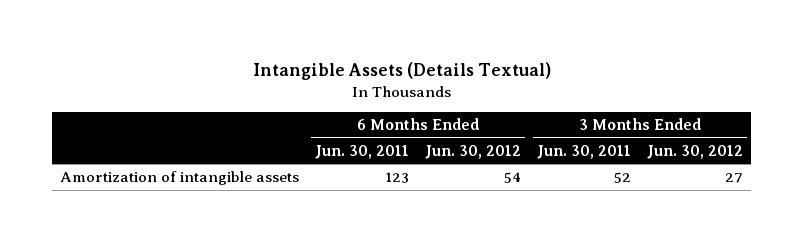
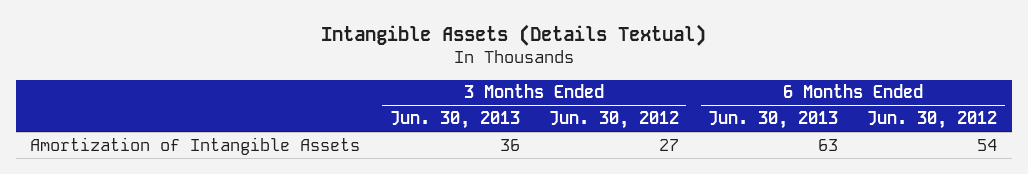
- | 6 Months Ended Jun. 30, 2011 | 6 Months Ended Jun. 30, 2012 | 3 Months Ended Jun. 30, 2011 | 3 Months Ended Jun. 30, 2012
+ | 3 Months Ended Jun. 30, 2013 | 3 Months Ended Jun. 30, 2012 | 6 Months Ended Jun. 30, 2013 | 6 Months Ended Jun. 30, 2012
- Amortization of intangible assets | 123 | 54 | 52 | 27
+ Amortization of Intangible Assets | 36 | 27 | 63 | 54

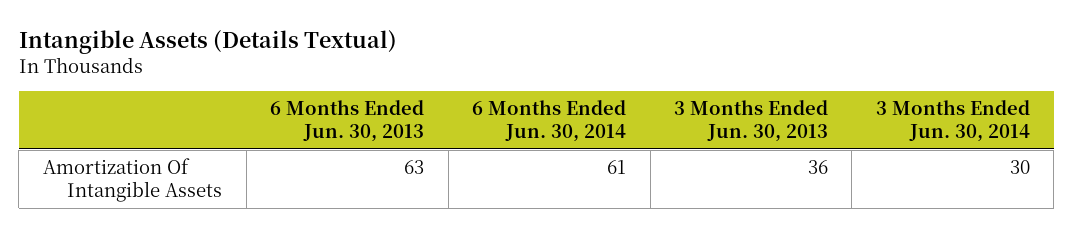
- | 3 Months Ended Jun. 30, 2013 | 3 Months Ended Jun. 30, 2012 | 6 Months Ended Jun. 30, 2013 | 6 Months Ended Jun. 30, 2012
+ | 6 Months Ended Jun. 30, 2013 | 6 Months Ended Jun. 30, 2014 | 3 Months Ended Jun. 30, 2013 | 3 Months Ended Jun. 30, 2014
- Amortization of Intangible Assets | 36 | 27 | 63 | 54
+ Amortization Of Intangible Assets | 63 | 61 | 36 | 30

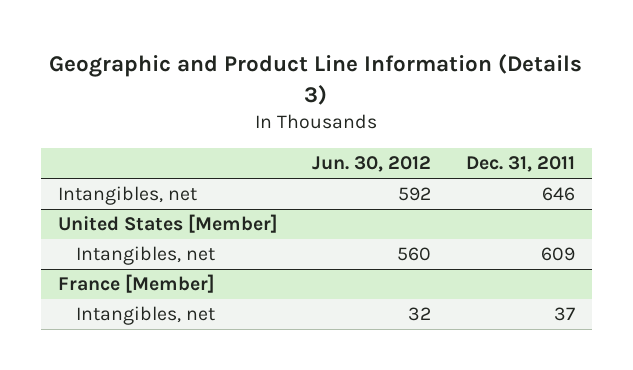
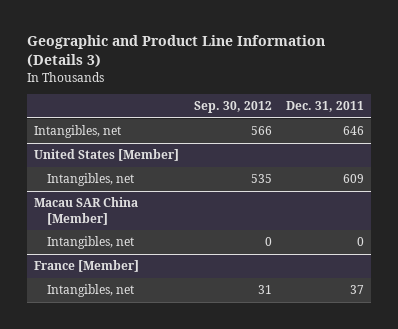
- | Jun. 30, 2012 | Dec. 31, 2011
+ | Sep. 30, 2012 | Dec. 31, 2011
+ Macau SAR China [Member]
+ Intangibles, net | 0 | 0

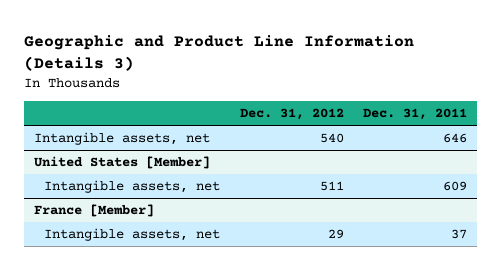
- | Sep. 30, 2012 | Dec. 31, 2011
+ | Dec. 31, 2012 | Dec. 31, 2011
- Intangibles, net | 566 | 646
+ Intangible assets, net | 540 | 646
@ United States [Member]
- Intangibles, net | 535 | 609
- Macau SAR China [Member]
- Intangibles, net | 0 | 0
@ United States [Member]
+ Intangible assets, net | 511 | 609
@ France [Member]
- Intangibles, net | 31 | 37
+ Intangible assets, net | 29 | 37

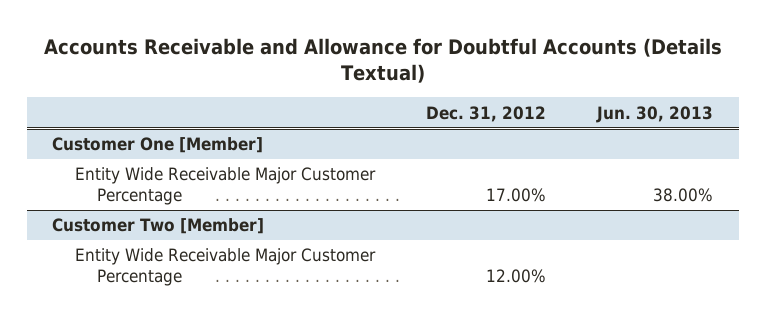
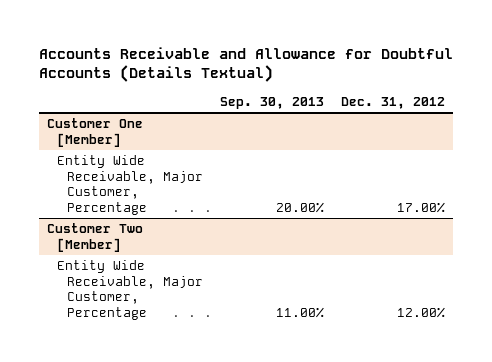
- | Dec. 31, 2012 | Jun. 30, 2013
+ | Sep. 30, 2013 | Dec. 31, 2012
@ Customer One [Member]
- Entity Wide Receivable Major Customer Percentage | 17.00% | 38.00%
+ Entity Wide Receivable, Major Customer, Percentage | 20.00% | 17.00%
@ Customer Two [Member]
- Entity Wide Receivable Major Customer Percentage | 12.00% |
+ Entity Wide Receivable, Major Customer, Percentage | 11.00% | 12.00%

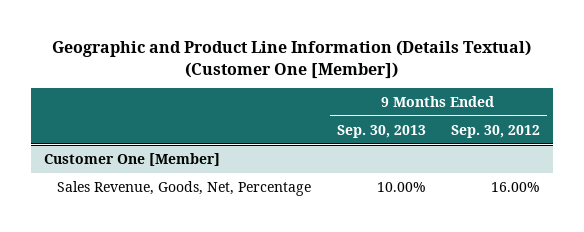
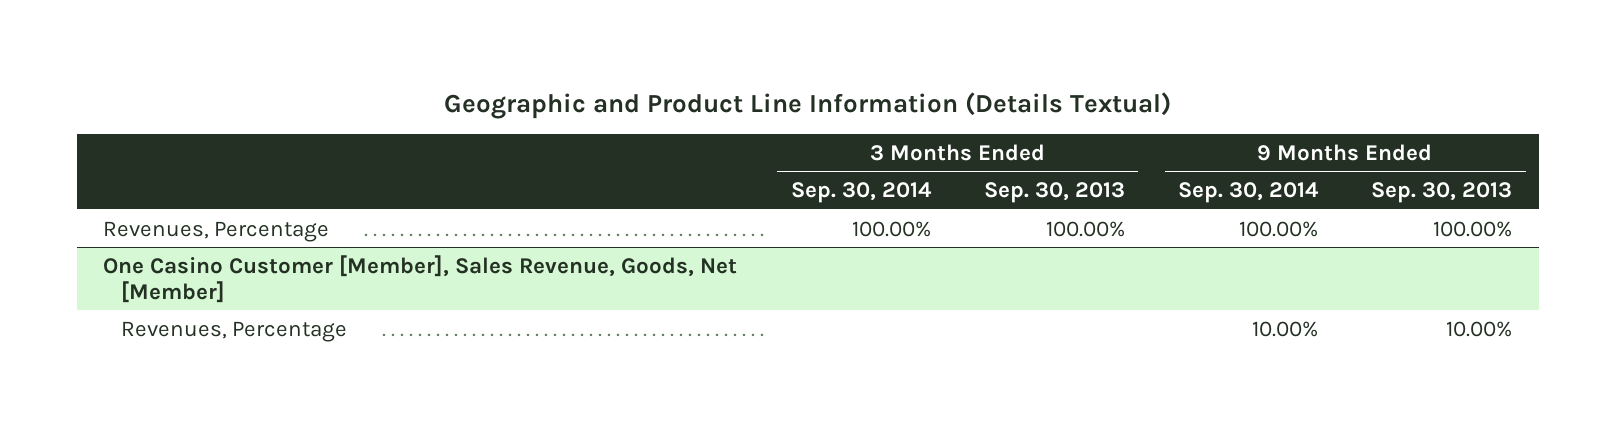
- Geographic and Product Line Information (Details Textual) (Customer One [Member])
+ Geographic and Product Line Information (Details Textual)
- | 9 Months Ended Sep. 30, 2013 | 9 Months Ended Sep. 30, 2012
+ | 3 Months Ended Sep. 30, 2014 | 3 Months Ended Sep. 30, 2013 | 9 Months Ended Sep. 30, 2014 | 9 Months Ended Sep. 30, 2013
- Customer One [Member]
- Sales Revenue, Goods, Net, Percentage | 10.00% | 16.00%
+ Revenues, Percentage | 100.00% | 100.00% | 100.00% | 100.00%
+ One Casino Customer [Member], Sales Revenue, Goods, Net [Member]
+ Revenues, Percentage | | | 10.00% | 10.00%

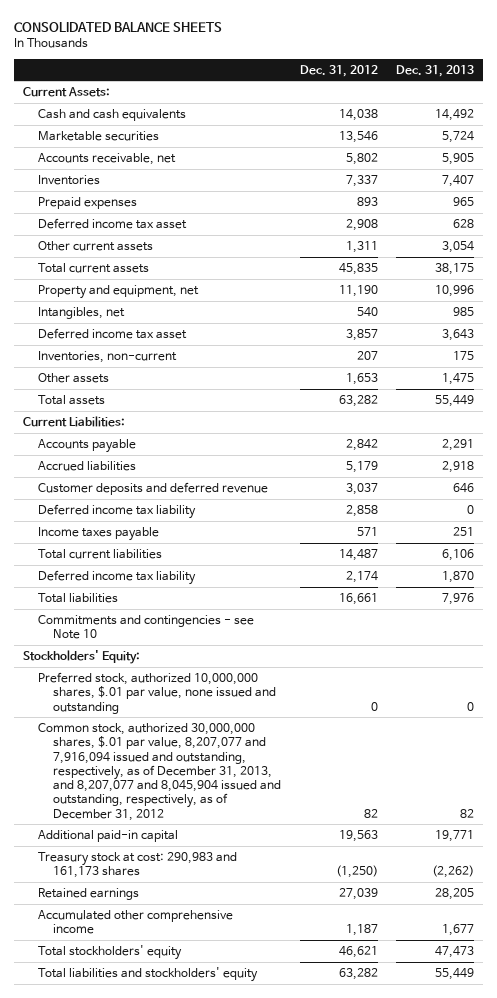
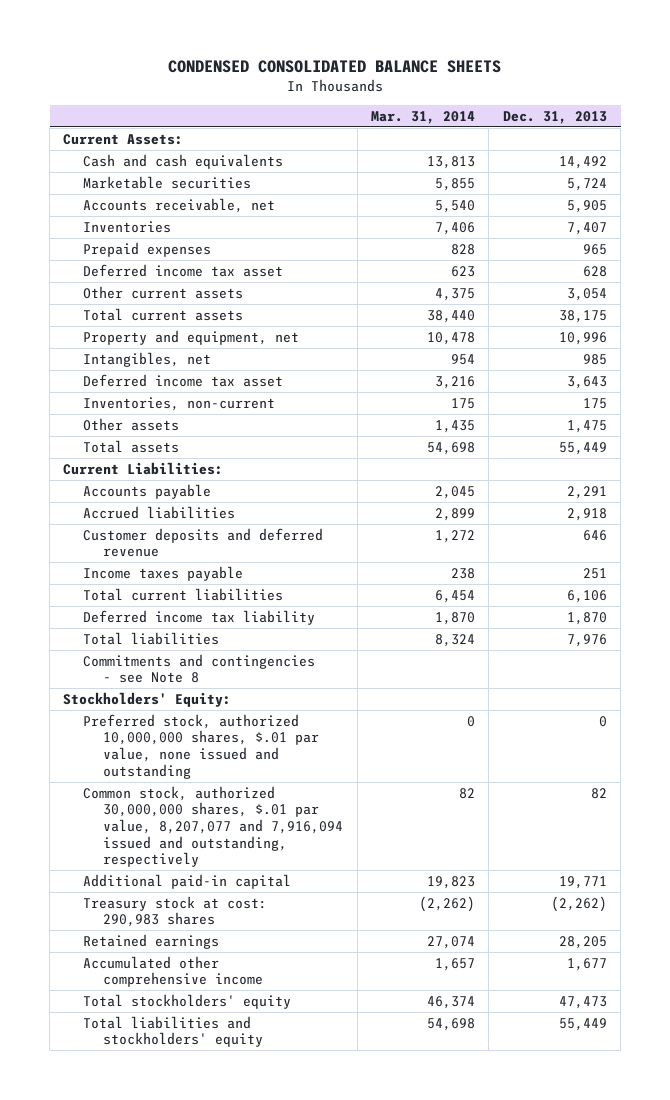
- CONSOLIDATED BALANCE SHEETS
+ CONDENSED CONSOLIDATED BALANCE SHEETS
- | Dec. 31, 2012 | Dec. 31, 2013
+ | Mar. 31, 2014 | Dec. 31, 2013
- Deferred income tax liability | 2,858 | 0
- Commitments and contingencies - see Note 10
+ Commitments and contingencies - see Note 8
- Common stock, authorized 30,000,000 shares, $.01 par value, 8,207,077 and 7,916,094 issued and outstanding, respectively, as of December 31, 2013, and 8,207,077 and 8,045,904 issued and outstanding, respectively, as of December 31, 2012 | 82 | 82
+ Common stock, authorized 30,000,000 shares, $.01 par value, 8,207,077 and 7,916,094 issued and outstanding, respectively | 82 | 82
- Treasury stock at cost: 290,983 and 161,173 shares | (1,250) | (2,262)
+ Treasury stock at cost: 290,983 shares | (2,262) | (2,262)

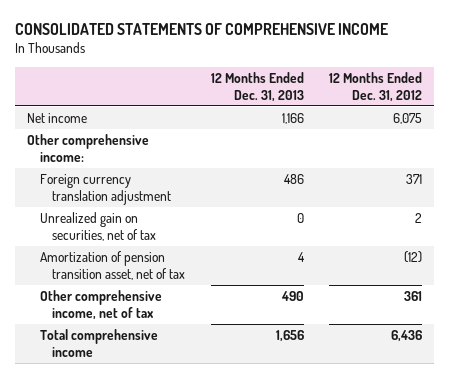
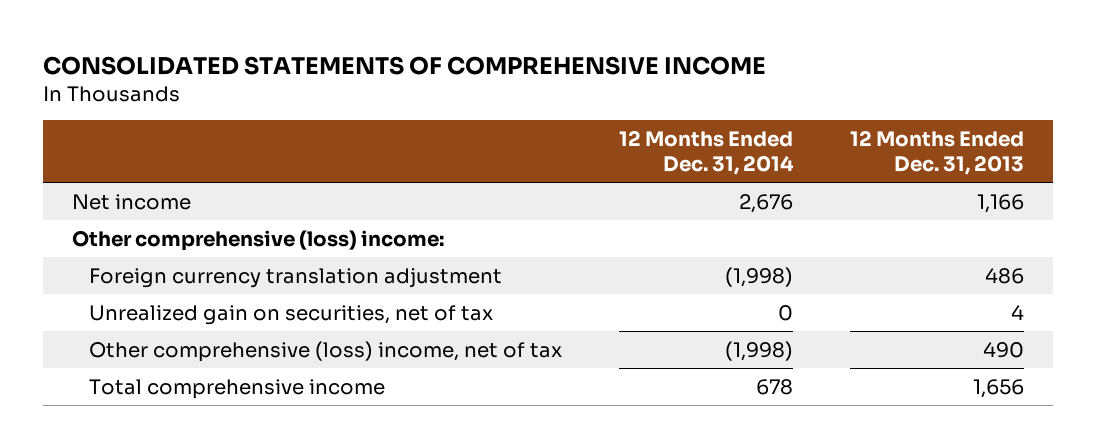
- | 12 Months Ended Dec. 31, 2013 | 12 Months Ended Dec. 31, 2012
+ | 12 Months Ended Dec. 31, 2014 | 12 Months Ended Dec. 31, 2013
- Other comprehensive income:
+ Other comprehensive (loss) income:
- Unrealized gain on securities, net of tax | 0 | 2
- Amortization of pension transition asset, net of tax | 4 | (12)
- Other comprehensive income, net of tax | 490 | 361
+ Unrealized gain on securities, net of tax | 0 | 4
+ Other comprehensive (loss) income, net of tax | (1,998) | 490

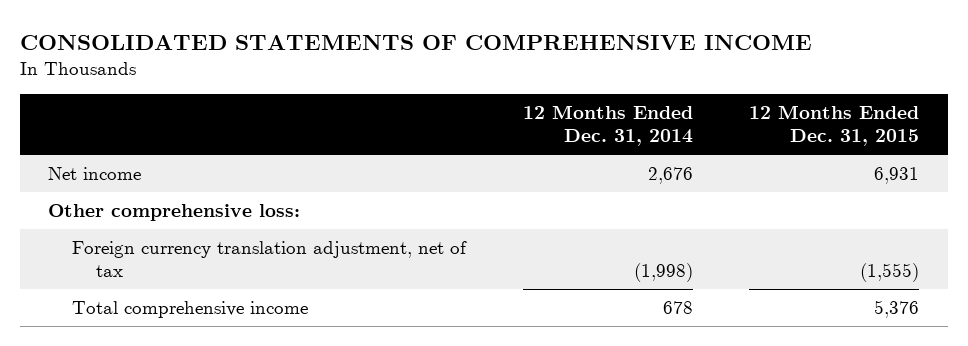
- | 12 Months Ended Dec. 31, 2014 | 12 Months Ended Dec. 31, 2013
+ | 12 Months Ended Dec. 31, 2014 | 12 Months Ended Dec. 31, 2015
- Other comprehensive (loss) income:
- Foreign currency translation adjustment | (1,998) | 486
- Unrealized gain on securities, net of tax | 0 | 4
- Other comprehensive (loss) income, net of tax | (1,998) | 490
+ Other comprehensive loss:
+ Foreign currency translation adjustment, net of tax | (1,998) | (1,555)

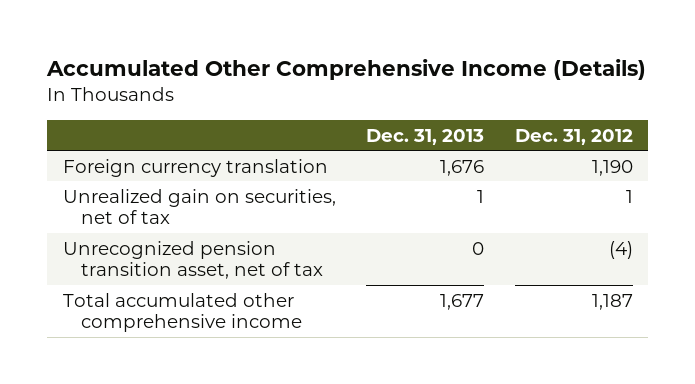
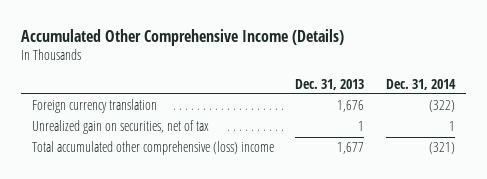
- | Dec. 31, 2013 | Dec. 31, 2012
+ | Dec. 31, 2013 | Dec. 31, 2014
- Unrecognized pension transition asset, net of tax | 0 | (4)
- Total accumulated other comprehensive income | 1,677 | 1,187
+ Total accumulated other comprehensive (loss) income | 1,677 | (321)

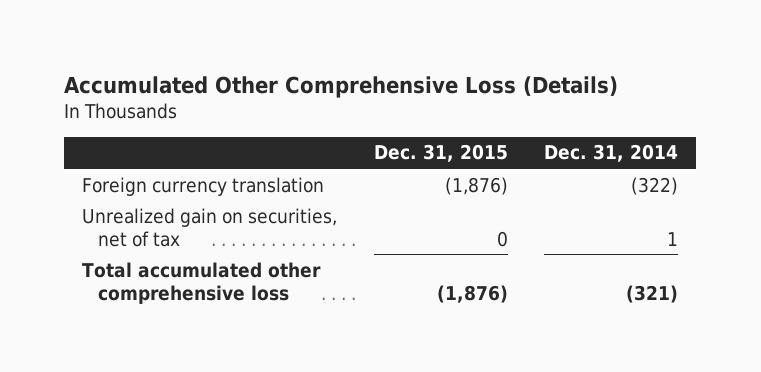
- Accumulated Other Comprehensive Income (Details)
+ Accumulated Other Comprehensive Loss (Details)
- | Dec. 31, 2013 | Dec. 31, 2014
+ | Dec. 31, 2015 | Dec. 31, 2014
- Total accumulated other comprehensive (loss) income | 1,677 | (321)
+ Total accumulated other comprehensive loss | (1,876) | (321)

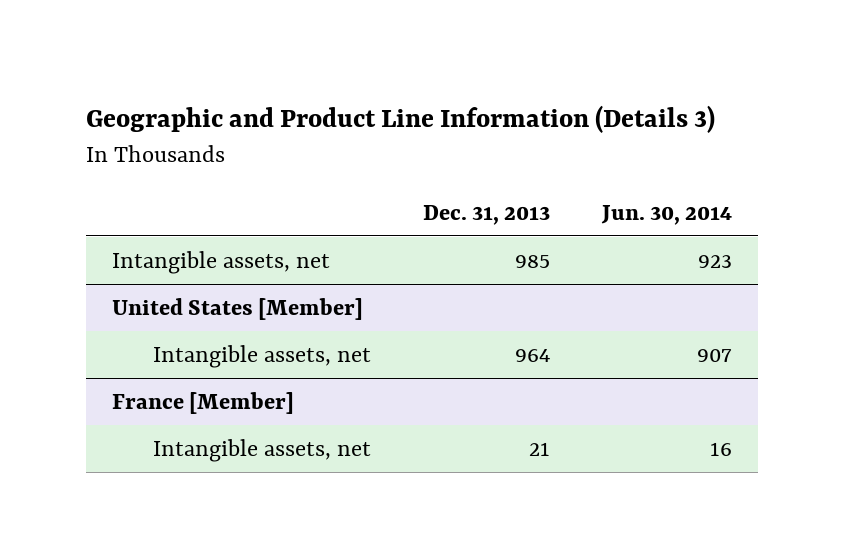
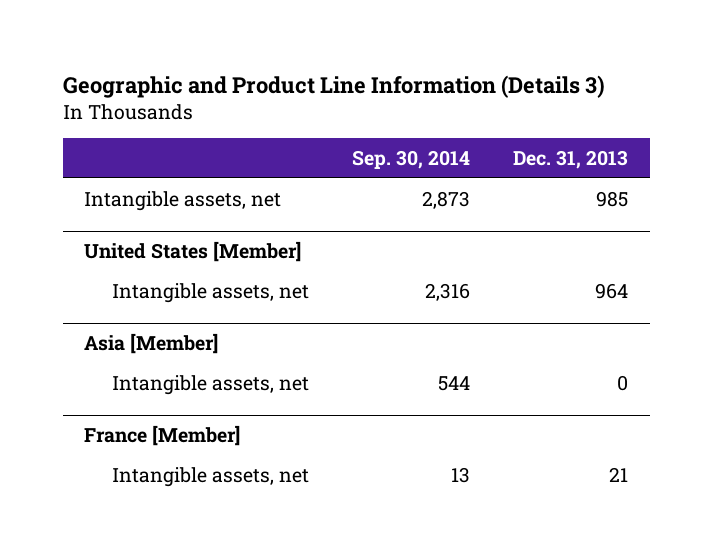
- | Dec. 31, 2013 | Jun. 30, 2014
+ | Sep. 30, 2014 | Dec. 31, 2013
+ Asia [Member]
+ Intangible assets, net | 544 | 0

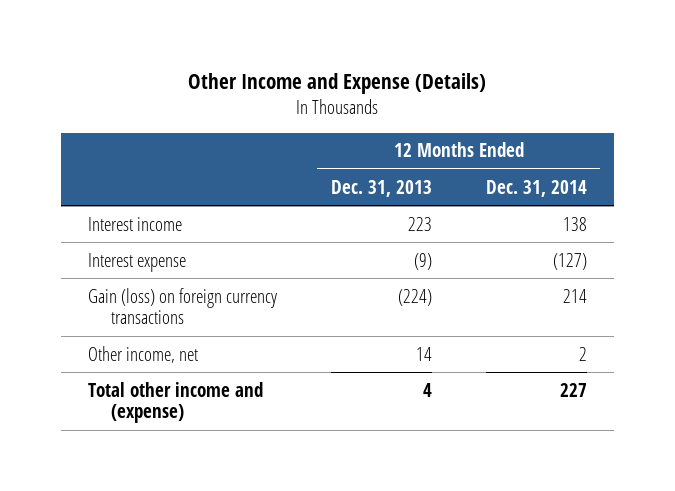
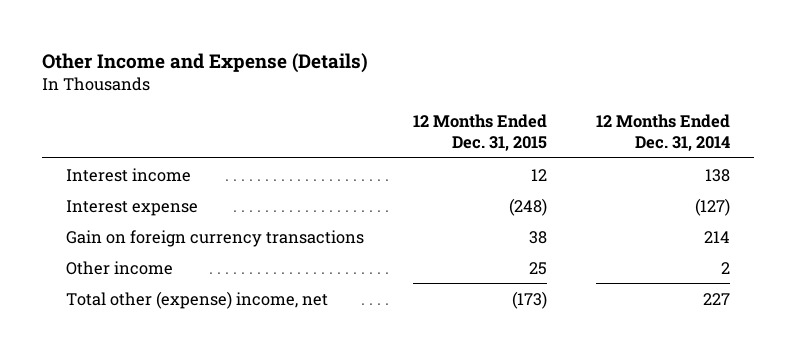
- | 12 Months Ended Dec. 31, 2013 | 12 Months Ended Dec. 31, 2014
+ | 12 Months Ended Dec. 31, 2015 | 12 Months Ended Dec. 31, 2014
- Gain (loss) on foreign currency transactions | (224) | 214
- Other income, net | 14 | 2
- Total other income and (expense) | 4 | 227
+ Gain on foreign currency transactions | 38 | 214
+ Other income | 25 | 2
+ Total other (expense) income, net | (173) | 227

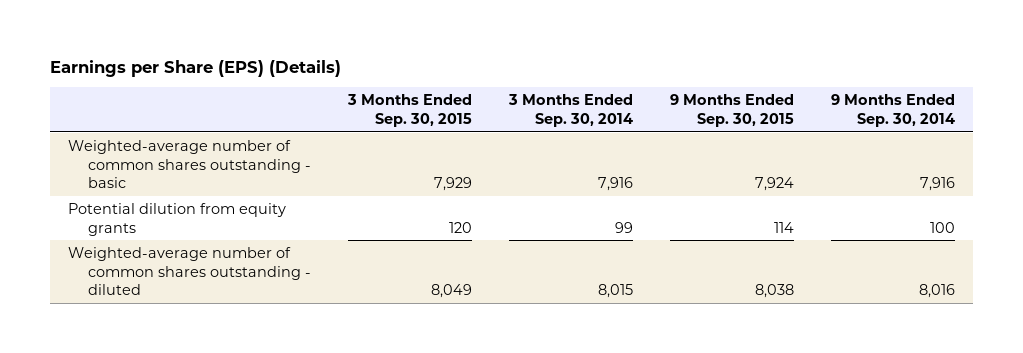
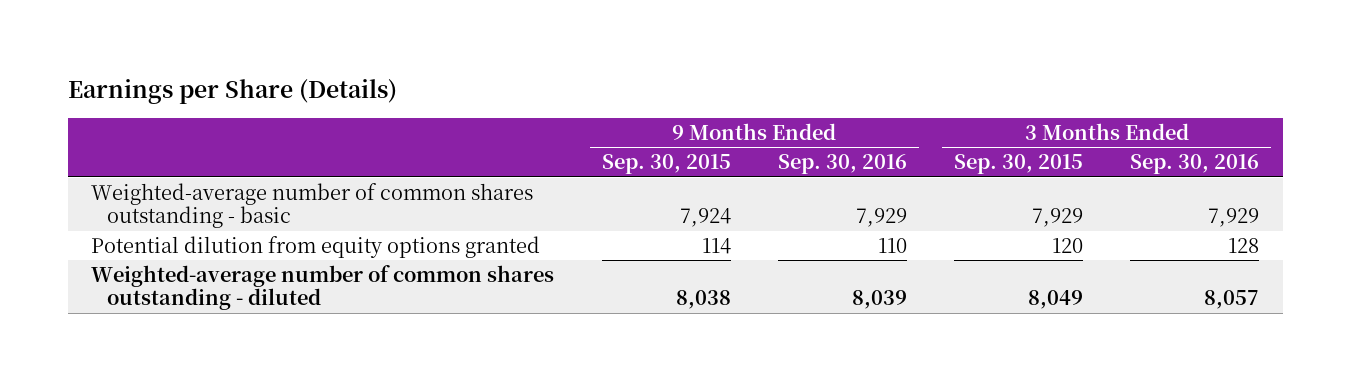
- Earnings per Share (EPS) (Details)
+ Earnings per Share (Details)
- | 3 Months Ended Sep. 30, 2015 | 3 Months Ended Sep. 30, 2014 | 9 Months Ended Sep. 30, 2015 | 9 Months Ended Sep. 30, 2014
+ | 9 Months Ended Sep. 30, 2015 | 9 Months Ended Sep. 30, 2016 | 3 Months Ended Sep. 30, 2015 | 3 Months Ended Sep. 30, 2016
- Potential dilution from equity grants | 120 | 99 | 114 | 100
+ Potential dilution from equity options granted | 114 | 110 | 120 | 128

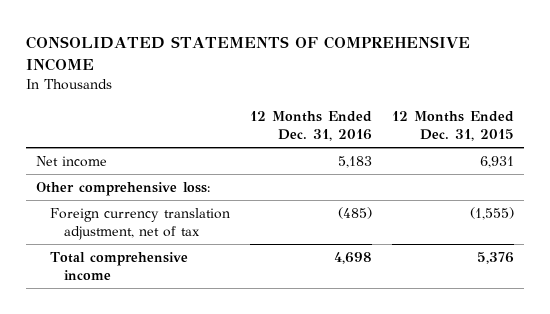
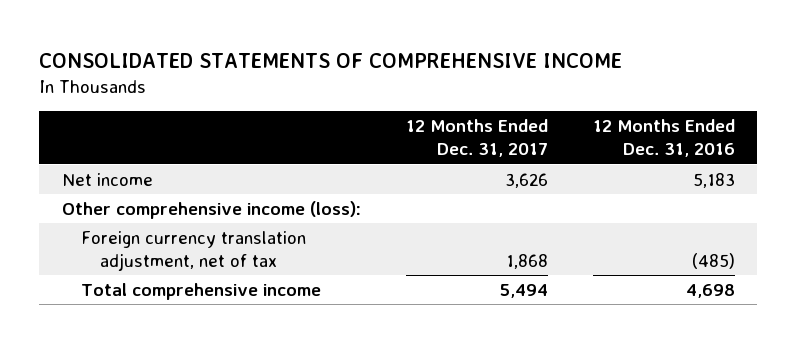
- | 12 Months Ended Dec. 31, 2016 | 12 Months Ended Dec. 31, 2015
+ | 12 Months Ended Dec. 31, 2017 | 12 Months Ended Dec. 31, 2016
- Other comprehensive loss:
+ Other comprehensive income (loss):

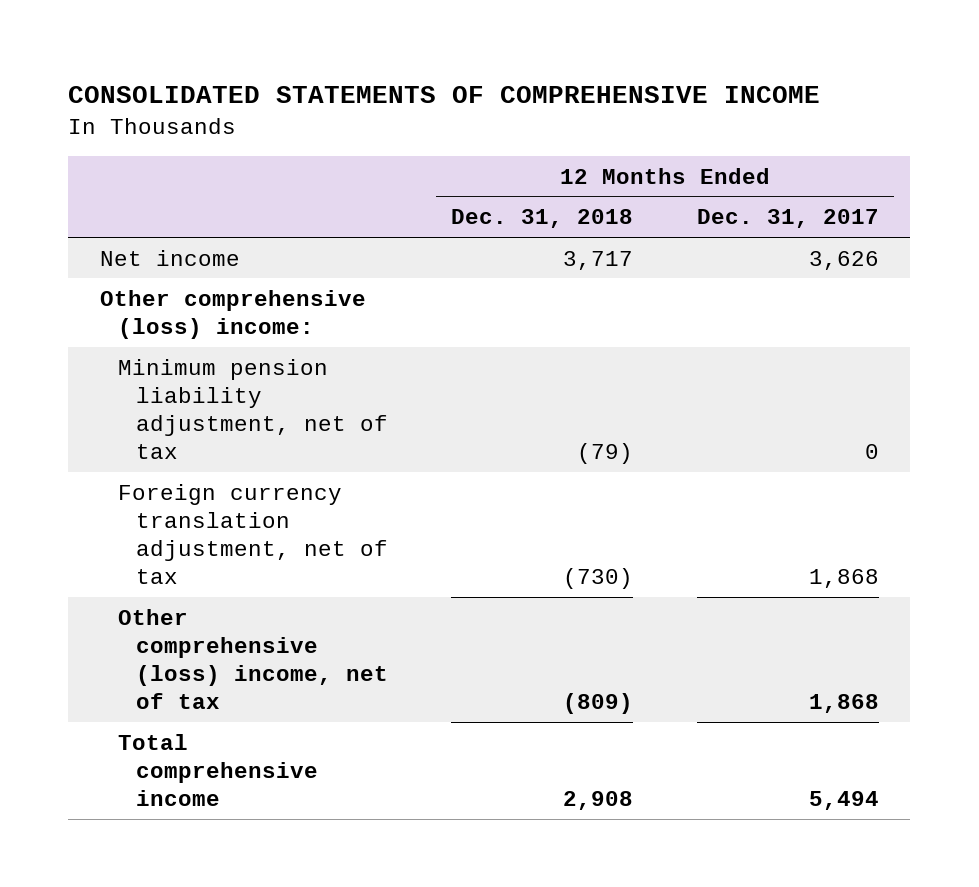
- | 12 Months Ended Dec. 31, 2017 | 12 Months Ended Dec. 31, 2016
+ | 12 Months Ended Dec. 31, 2018 | 12 Months Ended Dec. 31, 2017
- Other comprehensive income (loss):
+ Other comprehensive (loss) income:
+ Minimum pension liability adjustment, net of tax | (79) | 0
+ Other comprehensive (loss) income, net of tax | (809) | 1,868

